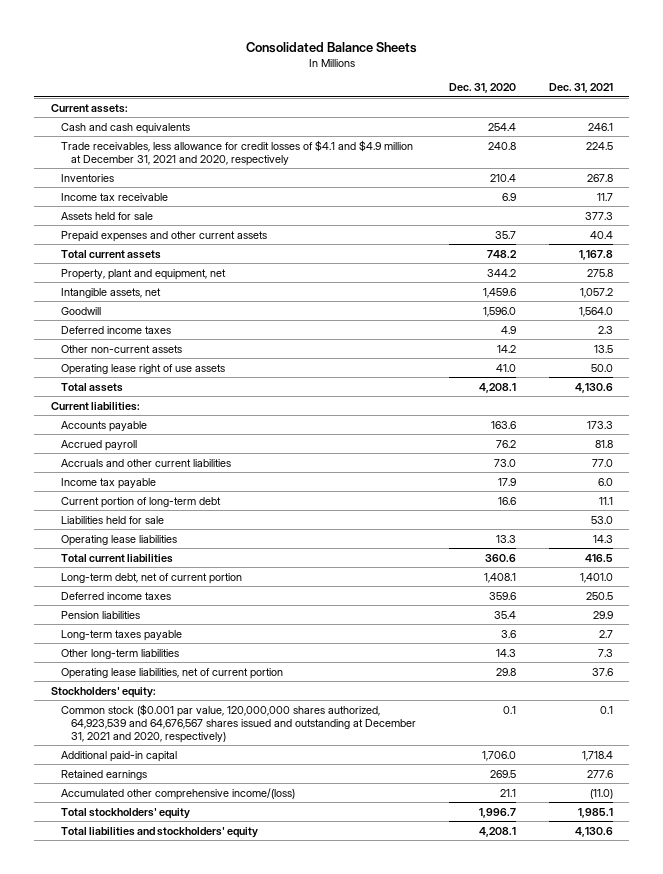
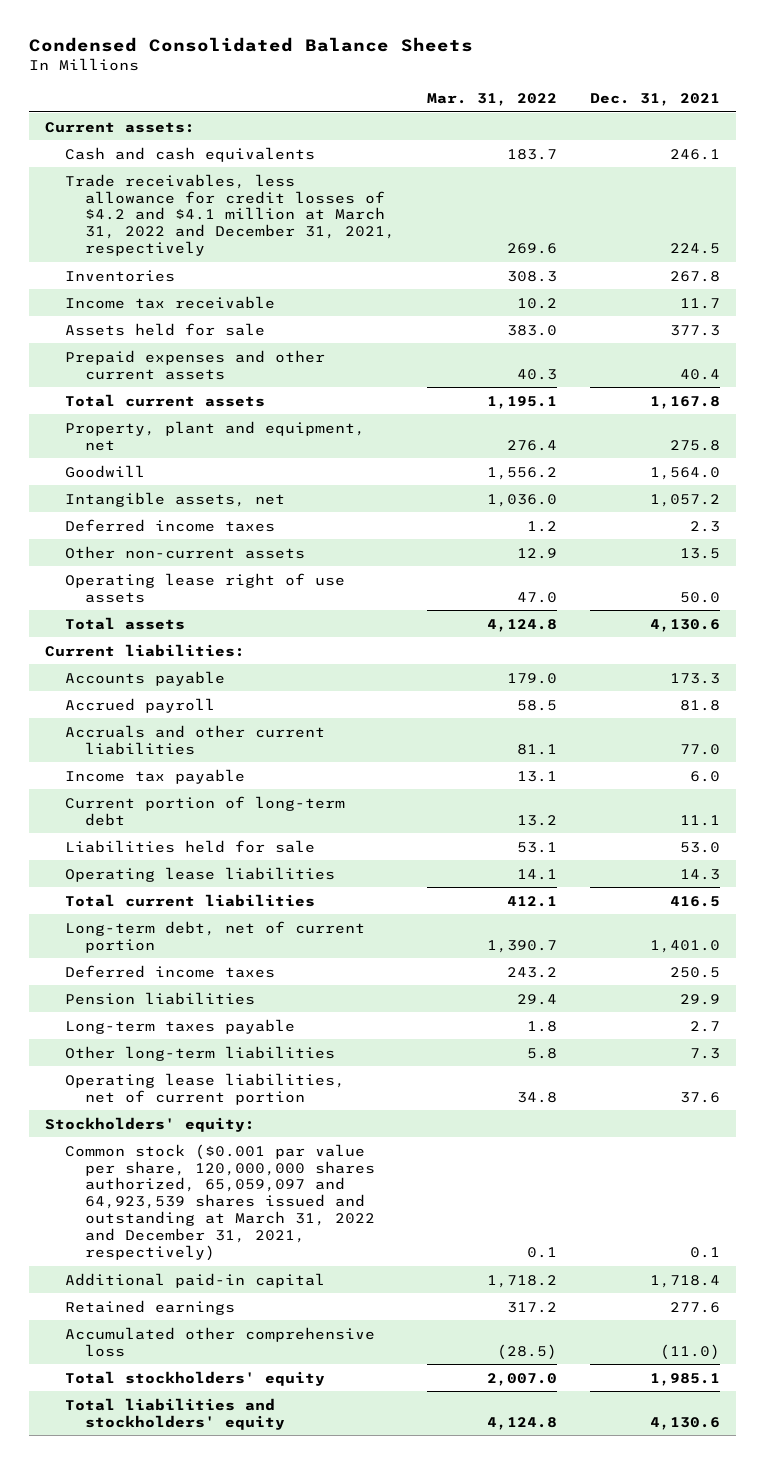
- Consolidated Balance Sheets
+ Condensed Consolidated Balance Sheets
- | Dec. 31, 2020 | Dec. 31, 2021
+ | Mar. 31, 2022 | Dec. 31, 2021
- Trade receivables, less allowance for credit losses of $4.1 and $4.9 million at December 31, 2021 and 2020, respectively | 240.8 | 224.5
+ Trade receivables, less allowance for credit losses of $4.2 and $4.1 million at March 31, 2022 and December 31, 2021, respectively | 269.6 | 224.5
moved down: Intangible assets, net | 1,036.0 | 1,057.2
- Common stock ($0.001 par value, 120,000,000 shares authorized, 64,923,539 and 64,676,567 shares issued and outstanding at December 31, 2021 and 2020, respectively) | 0.1 | 0.1
+ Common stock ($0.001 par value per share, 120,000,000 shares authorized, 65,059,097 and 64,923,539 shares issued and outstanding at March 31, 2022 and December 31, 2021, respectively) | 0.1 | 0.1
- Accumulated other comprehensive income/(loss) | 21.1 | (11.0)
+ Accumulated other comprehensive loss | (28.5) | (11.0)

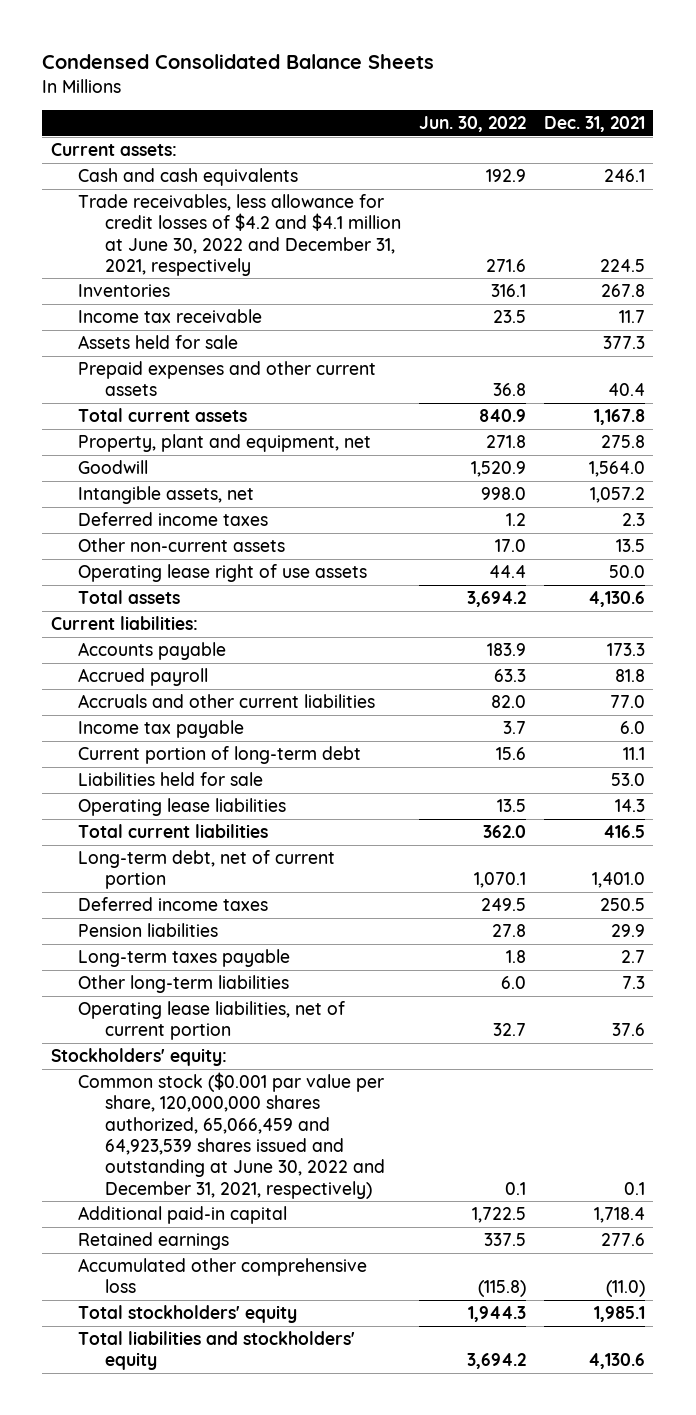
- | Mar. 31, 2022 | Dec. 31, 2021
+ | Jun. 30, 2022 | Dec. 31, 2021
- Trade receivables, less allowance for credit losses of $4.2 and $4.1 million at March 31, 2022 and December 31, 2021, respectively | 269.6 | 224.5
+ Trade receivables, less allowance for credit losses of $4.2 and $4.1 million at June 30, 2022 and December 31, 2021, respectively | 271.6 | 224.5
- Common stock ($0.001 par value per share, 120,000,000 shares authorized, 65,059,097 and 64,923,539 shares issued and outstanding at March 31, 2022 and December 31, 2021, respectively) | 0.1 | 0.1
+ Common stock ($0.001 par value per share, 120,000,000 shares authorized, 65,066,459 and 64,923,539 shares issued and outstanding at June 30, 2022 and December 31, 2021, respectively) | 0.1 | 0.1

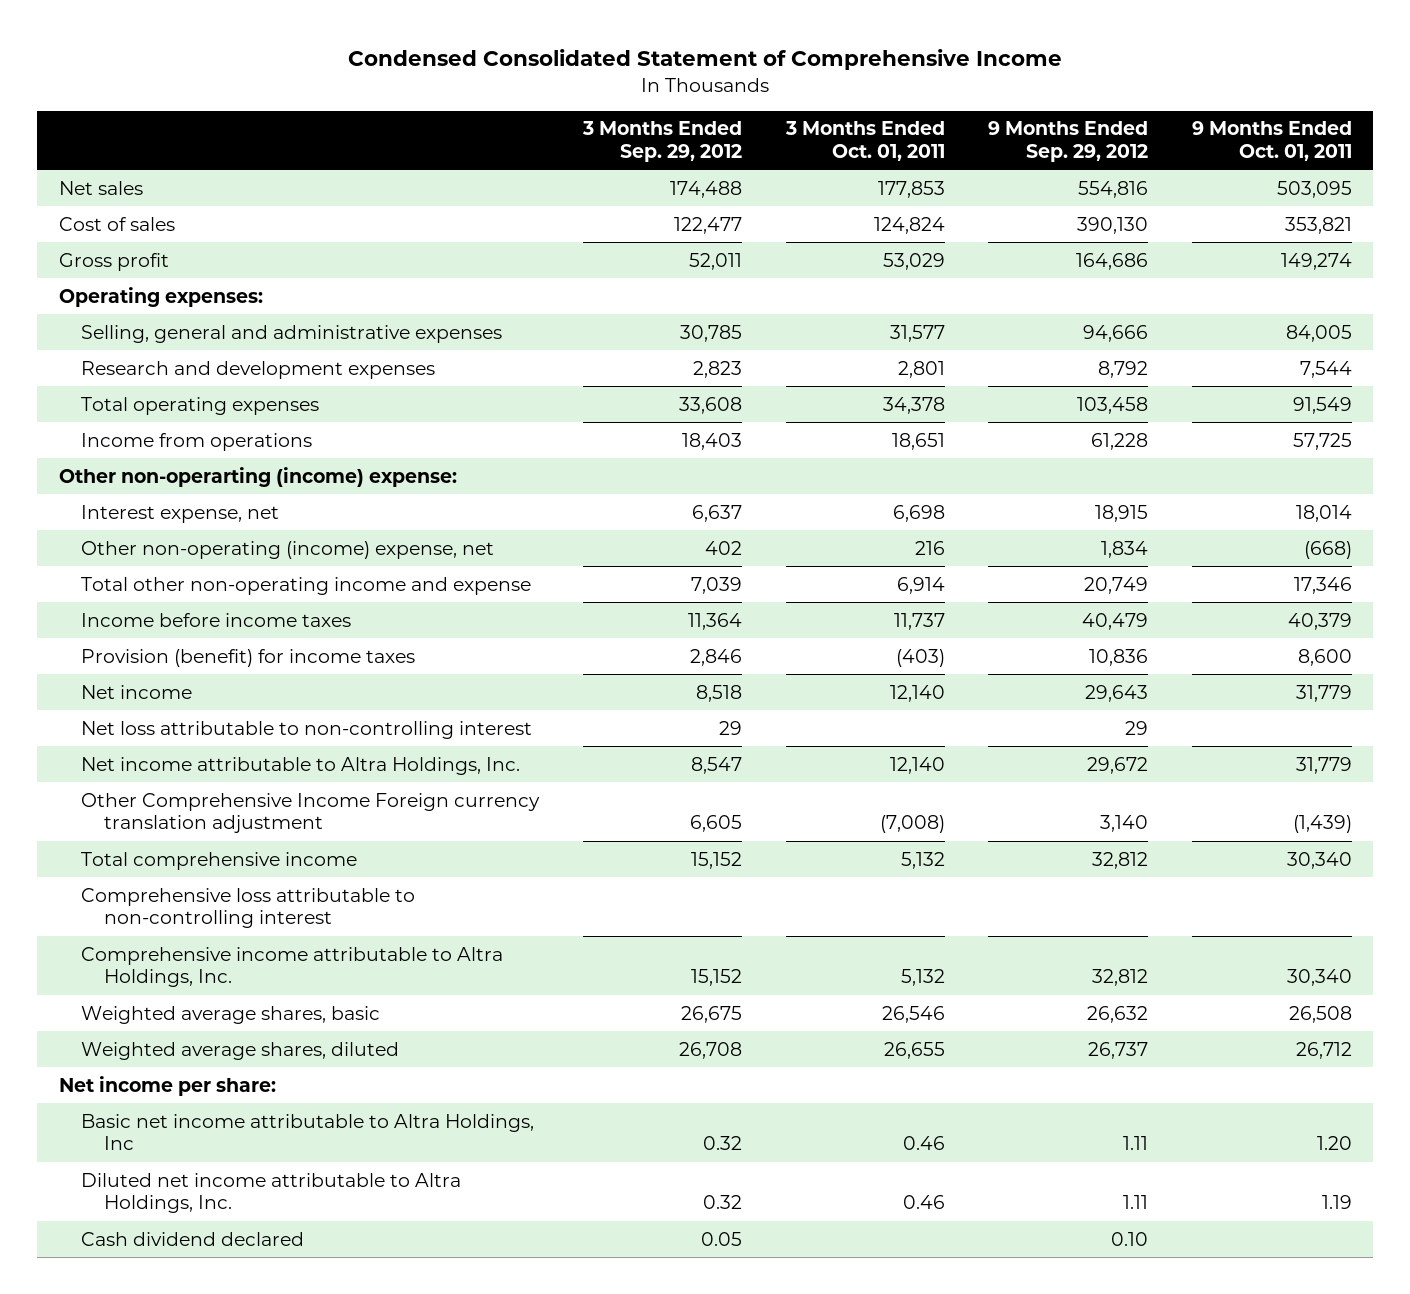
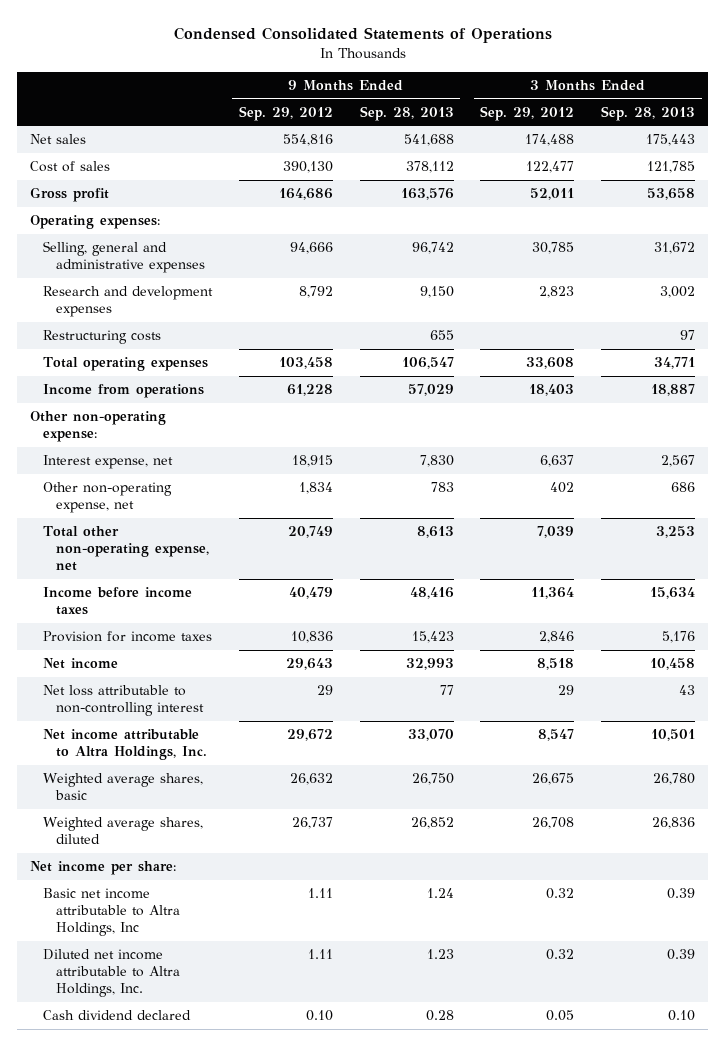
- Condensed Consolidated Statement of Comprehensive Income
+ Condensed Consolidated Statements of Operations
- | 3 Months Ended Sep. 29, 2012 | 3 Months Ended Oct. 01, 2011 | 9 Months Ended Sep. 29, 2012 | 9 Months Ended Oct. 01, 2011
+ | 9 Months Ended Sep. 29, 2012 | 9 Months Ended Sep. 28, 2013 | 3 Months Ended Sep. 29, 2012 | 3 Months Ended Sep. 28, 2013
+ Restructuring costs | | 655 | | 97
- Other non-operarting (income) expense:
+ Other non-operating expense:
- Other non-operating (income) expense, net | 402 | 216 | 1,834 | (668)
- Total other non-operating income and expense | 7,039 | 6,914 | 20,749 | 17,346
+ Other non-operating expense, net | 1,834 | 783 | 402 | 686
+ Total other non-operating expense, net | 20,749 | 8,613 | 7,039 | 3,253
- Provision (benefit) for income taxes | 2,846 | (403) | 10,836 | 8,600
+ Provision for income taxes | 10,836 | 15,423 | 2,846 | 5,176
- Other Comprehensive Income Foreign currency translation adjustment | 6,605 | (7,008) | 3,140 | (1,439)
- Total comprehensive income | 15,152 | 5,132 | 32,812 | 30,340
- Comprehensive loss attributable to non-controlling interest
- Comprehensive income attributable to Altra Holdings, Inc. | 15,152 | 5,132 | 32,812 | 30,340

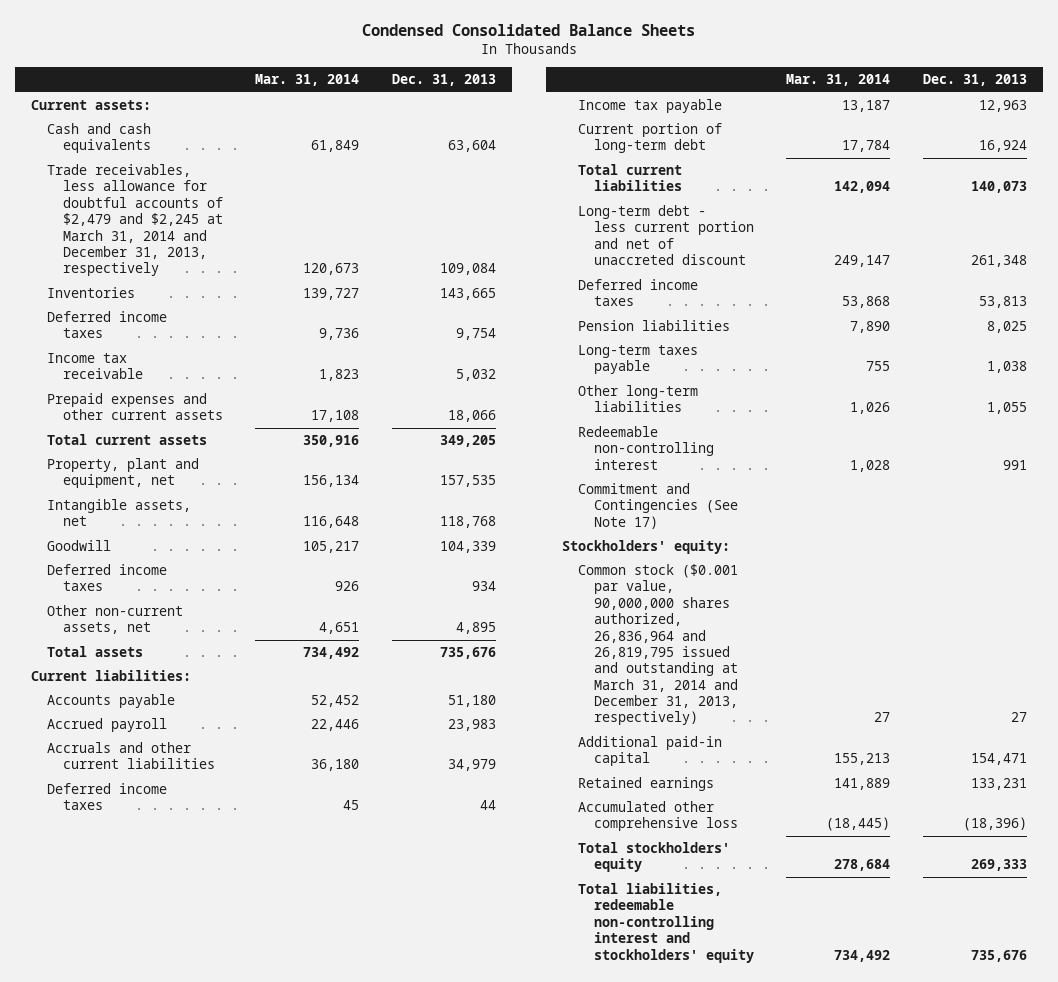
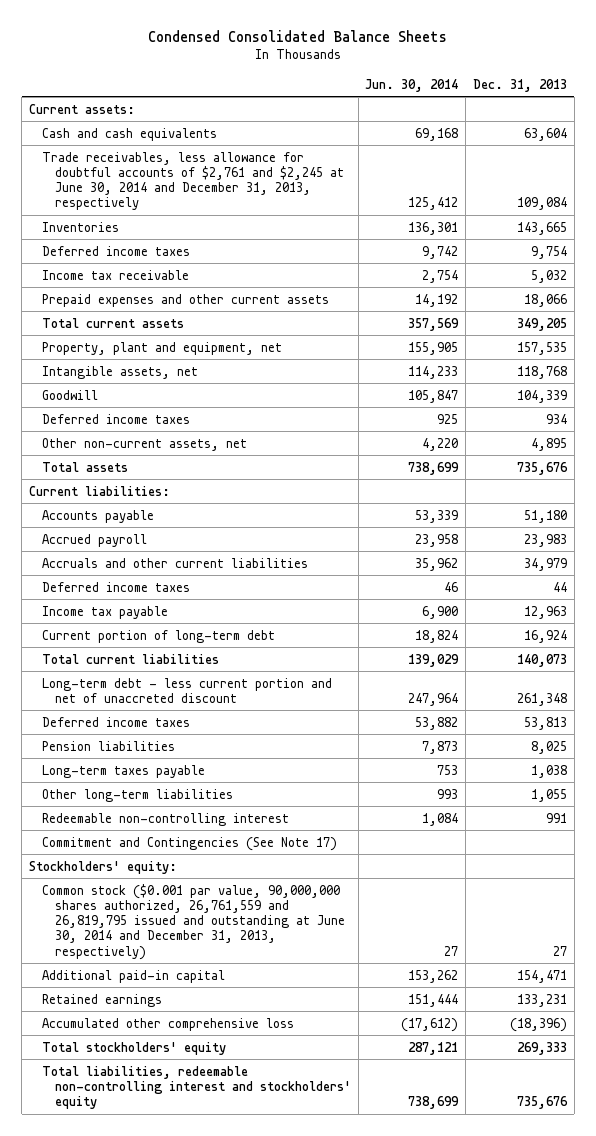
- | Mar. 31, 2014 | Dec. 31, 2013
+ | Jun. 30, 2014 | Dec. 31, 2013
- Trade receivables, less allowance for doubtful accounts of $2,479 and $2,245 at March 31, 2014 and December 31, 2013, respectively | 120,673 | 109,084
+ Trade receivables, less allowance for doubtful accounts of $2,761 and $2,245 at June 30, 2014 and December 31, 2013, respectively | 125,412 | 109,084
- Common stock ($0.001 par value, 90,000,000 shares authorized, 26,836,964 and 26,819,795 issued and outstanding at March 31, 2014 and December 31, 2013, respectively) | 27 | 27
+ Common stock ($0.001 par value, 90,000,000 shares authorized, 26,761,559 and 26,819,795 issued and outstanding at June 30, 2014 and December 31, 2013, respectively) | 27 | 27

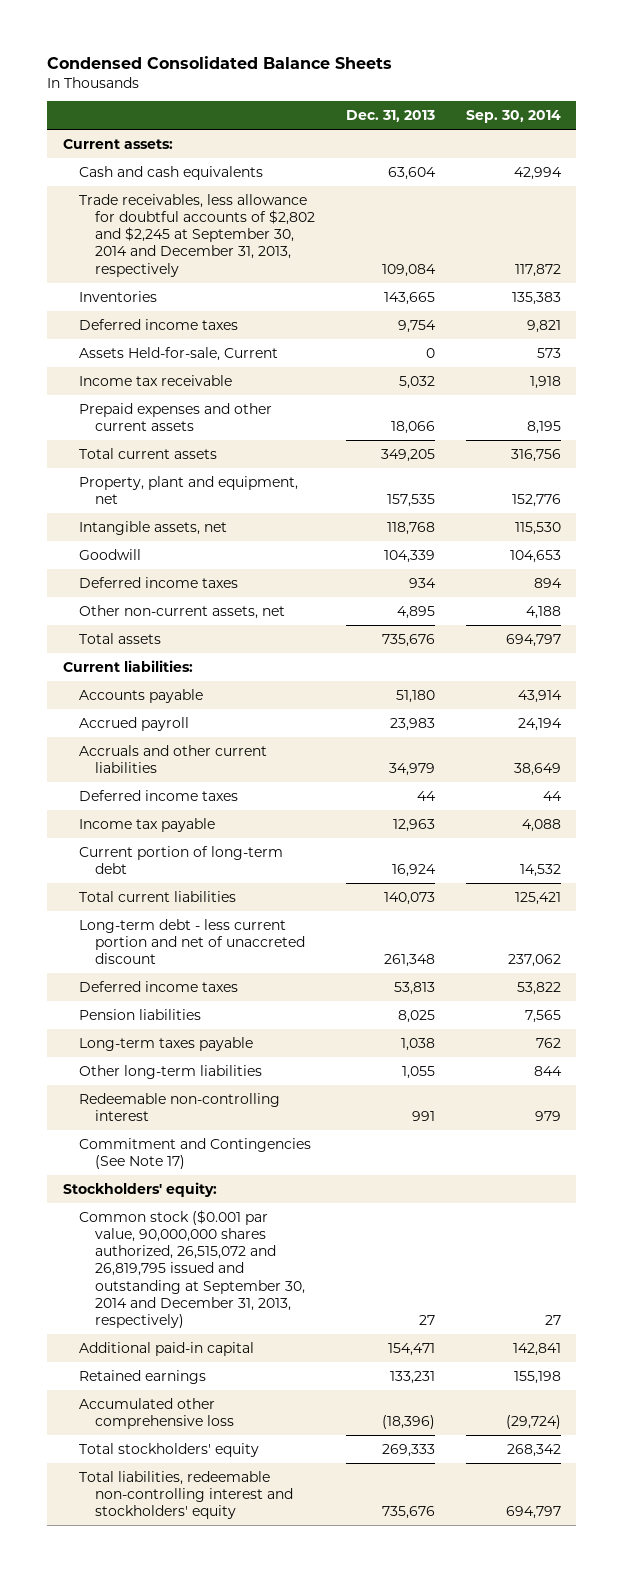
- | Jun. 30, 2014 | Dec. 31, 2013
+ | Dec. 31, 2013 | Sep. 30, 2014
- Trade receivables, less allowance for doubtful accounts of $2,761 and $2,245 at June 30, 2014 and December 31, 2013, respectively | 125,412 | 109,084
+ Trade receivables, less allowance for doubtful accounts of $2,802 and $2,245 at September 30, 2014 and December 31, 2013, respectively | 109,084 | 117,872
+ Assets Held-for-sale, Current | 0 | 573
- Common stock ($0.001 par value, 90,000,000 shares authorized, 26,761,559 and 26,819,795 issued and outstanding at June 30, 2014 and December 31, 2013, respectively) | 27 | 27
+ Common stock ($0.001 par value, 90,000,000 shares authorized, 26,515,072 and 26,819,795 issued and outstanding at September 30, 2014 and December 31, 2013, respectively) | 27 | 27

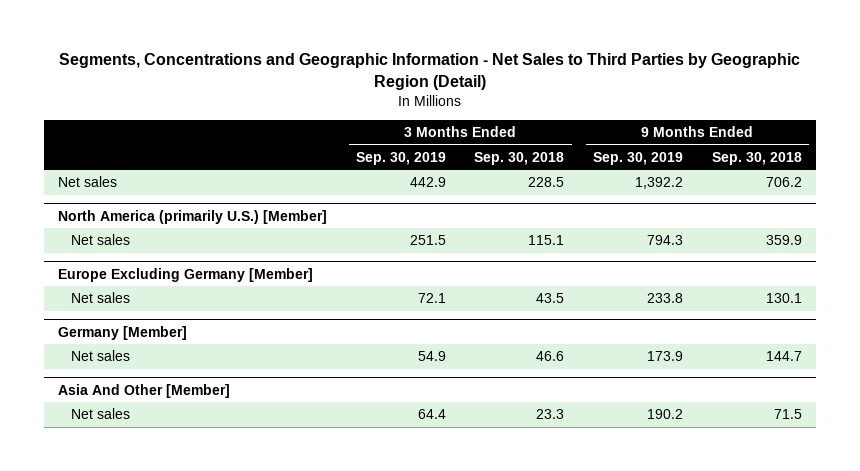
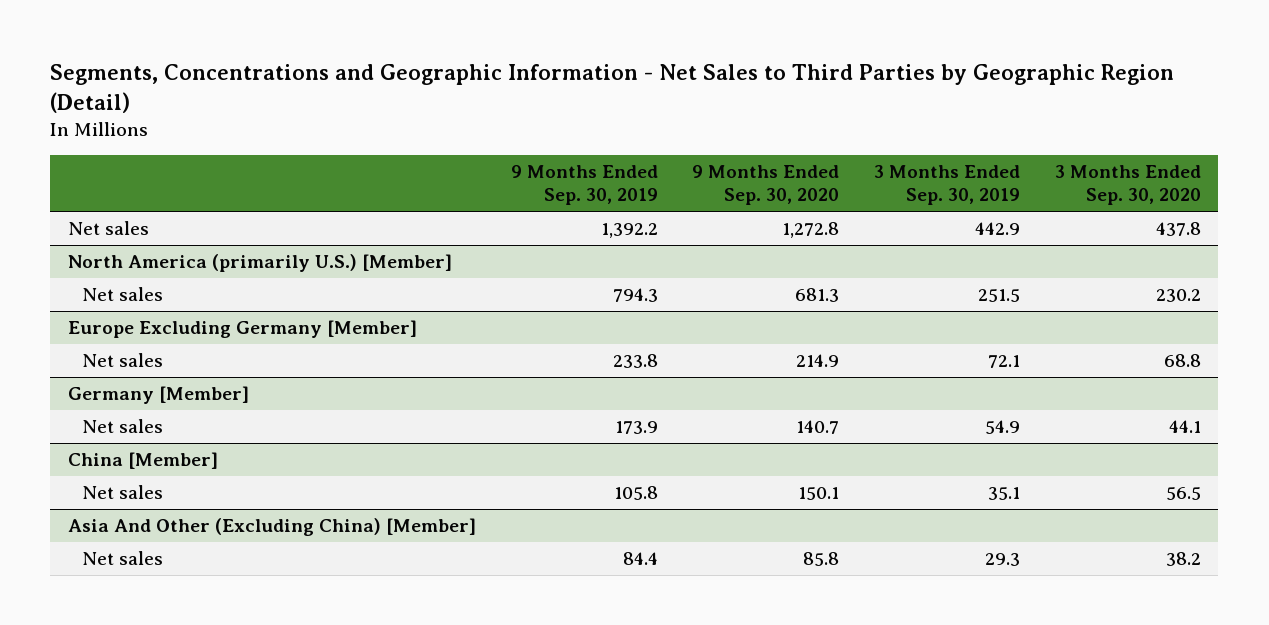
- | 3 Months Ended Sep. 30, 2019 | 3 Months Ended Sep. 30, 2018 | 9 Months Ended Sep. 30, 2019 | 9 Months Ended Sep. 30, 2018
+ | 9 Months Ended Sep. 30, 2019 | 9 Months Ended Sep. 30, 2020 | 3 Months Ended Sep. 30, 2019 | 3 Months Ended Sep. 30, 2020
- Asia And Other [Member]
- Net sales | 64.4 | 23.3 | 190.2 | 71.5
+ China [Member]
+ Net sales | 105.8 | 150.1 | 35.1 | 56.5
+ Asia And Other (Excluding China) [Member]
+ Net sales | 84.4 | 85.8 | 29.3 | 38.2

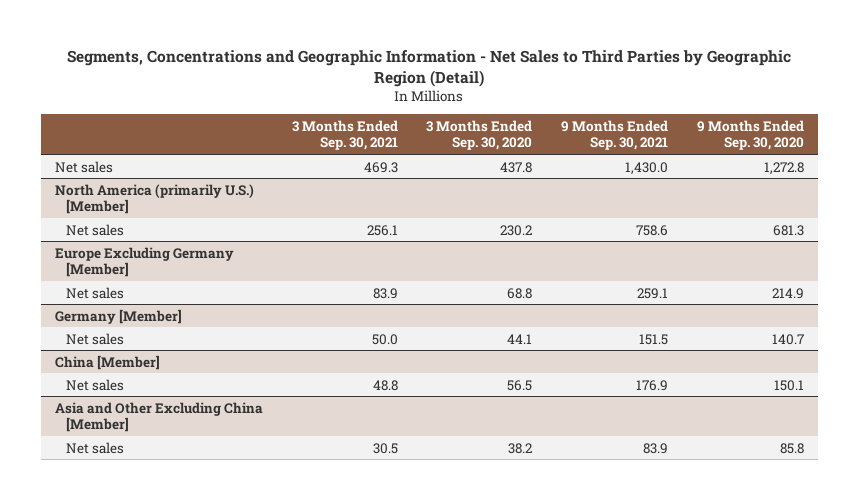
- | 9 Months Ended Sep. 30, 2019 | 9 Months Ended Sep. 30, 2020 | 3 Months Ended Sep. 30, 2019 | 3 Months Ended Sep. 30, 2020
+ | 3 Months Ended Sep. 30, 2021 | 3 Months Ended Sep. 30, 2020 | 9 Months Ended Sep. 30, 2021 | 9 Months Ended Sep. 30, 2020
- Asia And Other (Excluding China) [Member]
+ Asia and Other Excluding China [Member]

